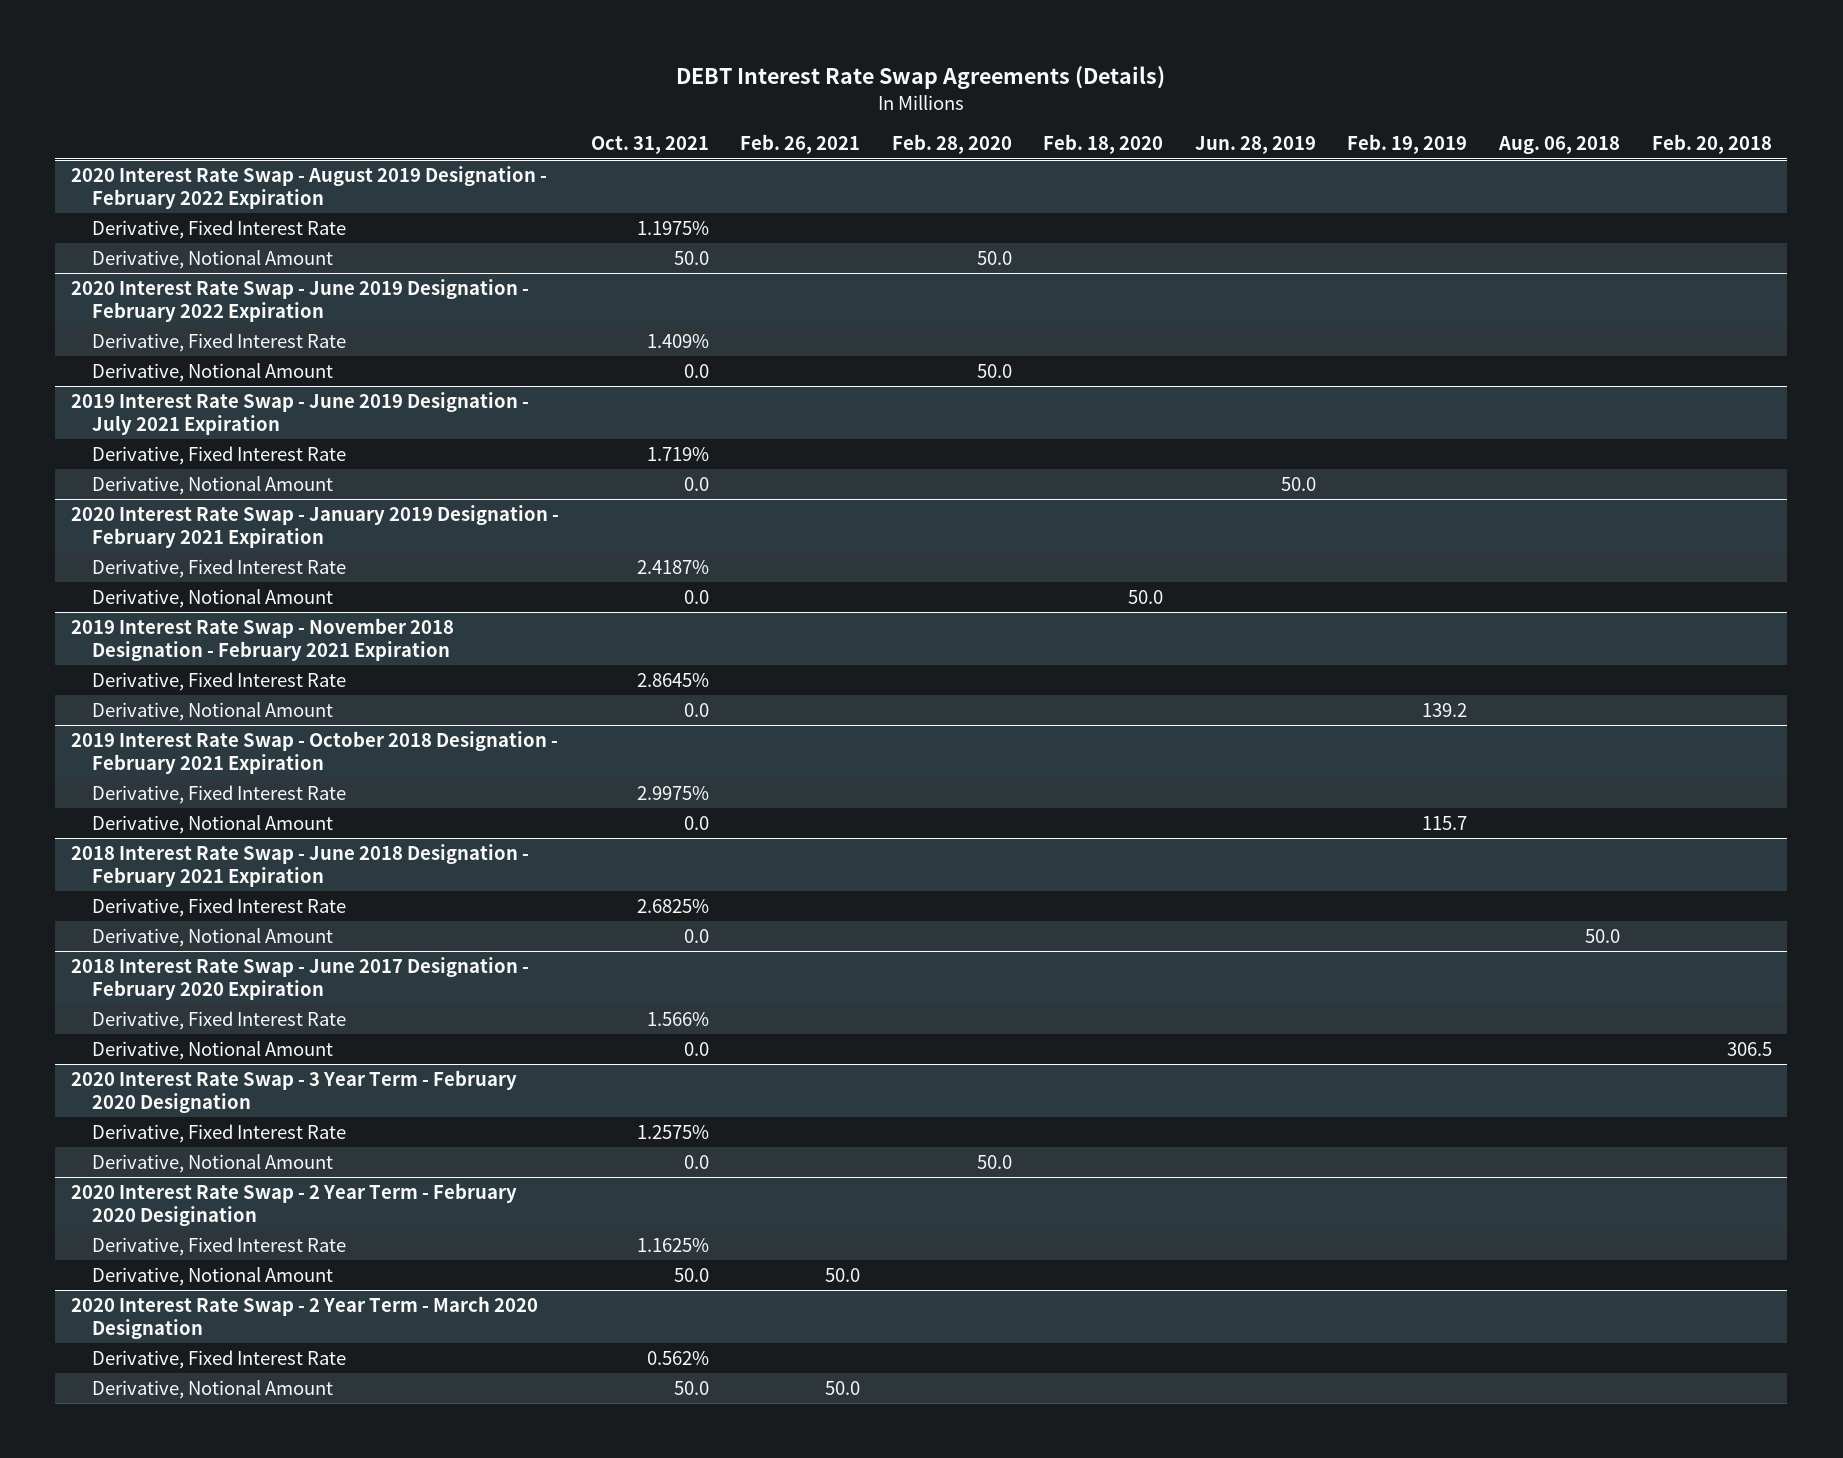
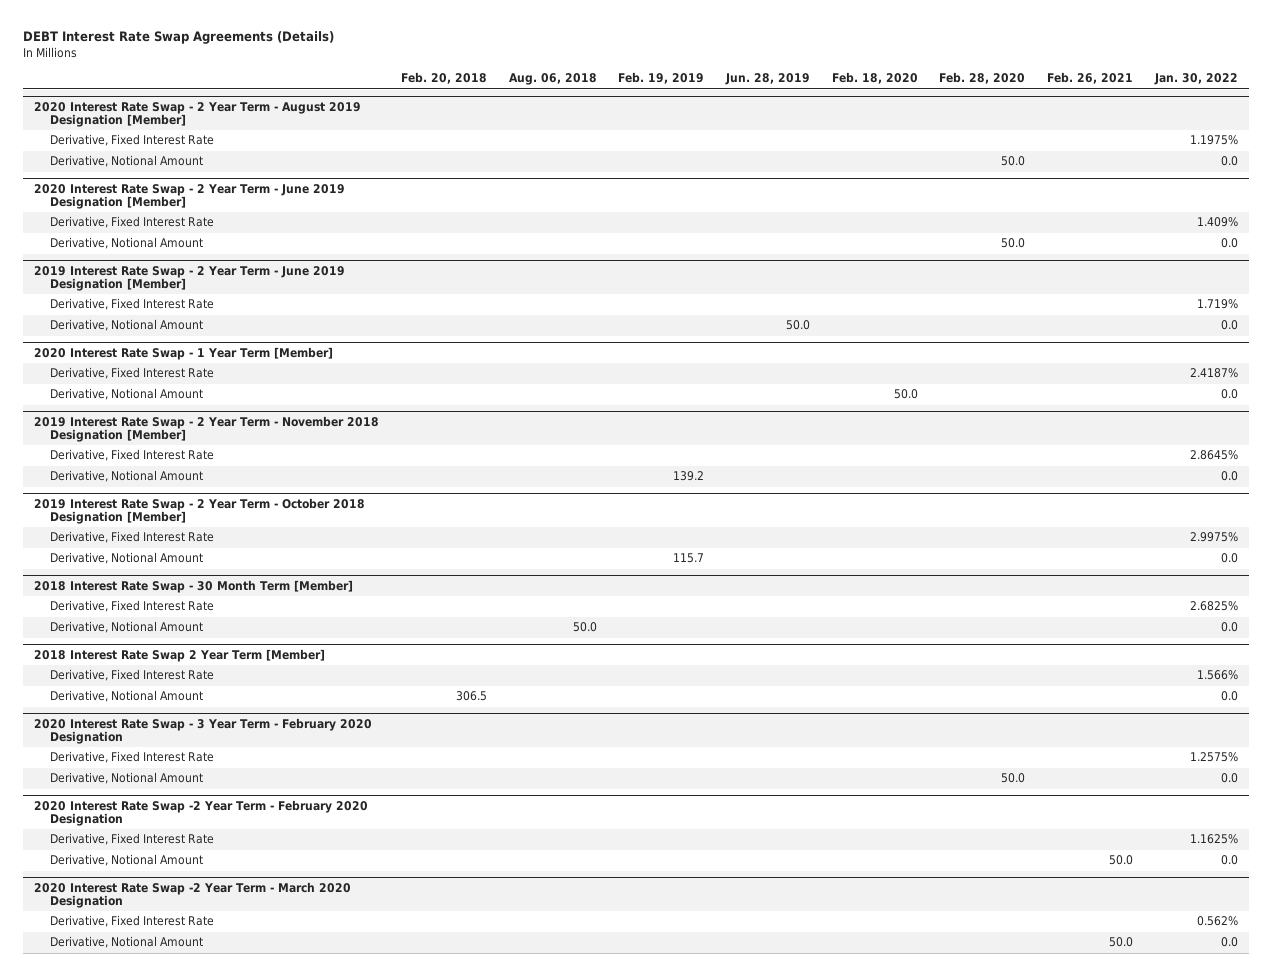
- | Oct. 31, 2021 | Feb. 26, 2021 | Feb. 28, 2020 | Feb. 18, 2020 | Jun. 28, 2019 | Feb. 19, 2019 | Aug. 06, 2018 | Feb. 20, 2018
+ | Feb. 20, 2018 | Aug. 06, 2018 | Feb. 19, 2019 | Jun. 28, 2019 | Feb. 18, 2020 | Feb. 28, 2020 | Feb. 26, 2021 | Jan. 30, 2022
- 2020 Interest Rate Swap - August 2019 Designation - February 2022 Expiration
+ 2020 Interest Rate Swap - 2 Year Term - August 2019 Designation [Member]
- 2020 Interest Rate Swap - June 2019 Designation - February 2022 Expiration
+ 2020 Interest Rate Swap - 2 Year Term - June 2019 Designation [Member]
- 2019 Interest Rate Swap - June 2019 Designation - July 2021 Expiration
+ 2019 Interest Rate Swap - 2 Year Term - June 2019 Designation [Member]
- 2020 Interest Rate Swap - January 2019 Designation - February 2021 Expiration
+ 2020 Interest Rate Swap - 1 Year Term [Member]
- 2019 Interest Rate Swap - November 2018 Designation - February 2021 Expiration
+ 2019 Interest Rate Swap - 2 Year Term - November 2018 Designation [Member]
- 2019 Interest Rate Swap - October 2018 Designation - February 2021 Expiration
+ 2019 Interest Rate Swap - 2 Year Term - October 2018 Designation [Member]
- 2018 Interest Rate Swap - June 2018 Designation - February 2021 Expiration
+ 2018 Interest Rate Swap - 30 Month Term [Member]
- 2018 Interest Rate Swap - June 2017 Designation - February 2020 Expiration
+ 2018 Interest Rate Swap 2 Year Term [Member]
- 2020 Interest Rate Swap - 2 Year Term - February 2020 Desigination
+ 2020 Interest Rate Swap -2 Year Term - February 2020 Designation
- 2020 Interest Rate Swap - 2 Year Term - March 2020 Designation
+ 2020 Interest Rate Swap -2 Year Term - March 2020 Designation

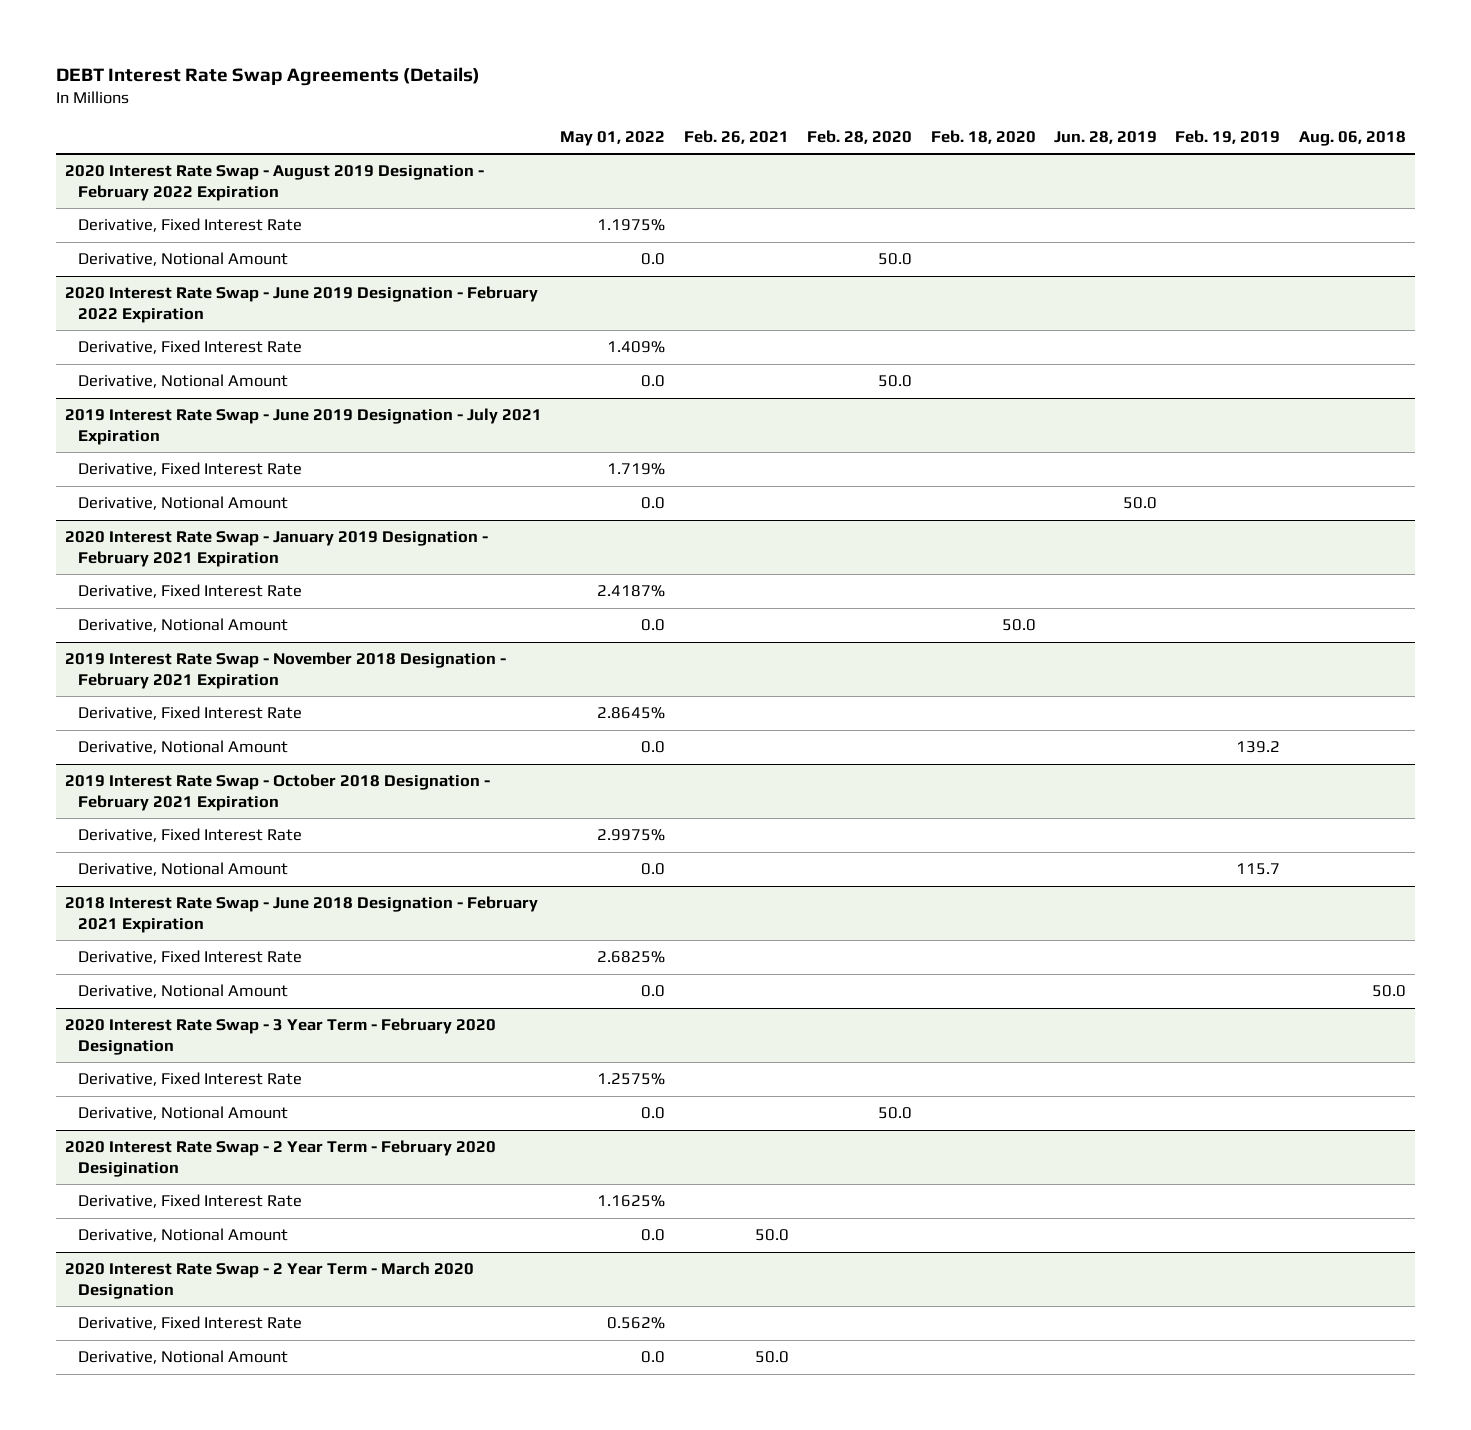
- | Feb. 20, 2018 | Aug. 06, 2018 | Feb. 19, 2019 | Jun. 28, 2019 | Feb. 18, 2020 | Feb. 28, 2020 | Feb. 26, 2021 | Jan. 30, 2022
+ | May 01, 2022 | Feb. 26, 2021 | Feb. 28, 2020 | Feb. 18, 2020 | Jun. 28, 2019 | Feb. 19, 2019 | Aug. 06, 2018
- 2020 Interest Rate Swap - 2 Year Term - August 2019 Designation [Member]
+ 2020 Interest Rate Swap - August 2019 Designation - February 2022 Expiration
- 2020 Interest Rate Swap - 2 Year Term - June 2019 Designation [Member]
+ 2020 Interest Rate Swap - June 2019 Designation - February 2022 Expiration
- 2019 Interest Rate Swap - 2 Year Term - June 2019 Designation [Member]
+ 2019 Interest Rate Swap - June 2019 Designation - July 2021 Expiration
- 2020 Interest Rate Swap - 1 Year Term [Member]
+ 2020 Interest Rate Swap - January 2019 Designation - February 2021 Expiration
- 2019 Interest Rate Swap - 2 Year Term - November 2018 Designation [Member]
+ 2019 Interest Rate Swap - November 2018 Designation - February 2021 Expiration
- 2019 Interest Rate Swap - 2 Year Term - October 2018 Designation [Member]
+ 2019 Interest Rate Swap - October 2018 Designation - February 2021 Expiration
- 2018 Interest Rate Swap - 30 Month Term [Member]
+ 2018 Interest Rate Swap - June 2018 Designation - February 2021 Expiration
- 2018 Interest Rate Swap 2 Year Term [Member]
- Derivative, Fixed Interest Rate | | | | | | | | 1.566%
- Derivative, Notional Amount | 306.5 | | | | | | | 0.0
- 2020 Interest Rate Swap -2 Year Term - February 2020 Designation
+ 2020 Interest Rate Swap - 2 Year Term - February 2020 Desigination
- 2020 Interest Rate Swap -2 Year Term - March 2020 Designation
+ 2020 Interest Rate Swap - 2 Year Term - March 2020 Designation

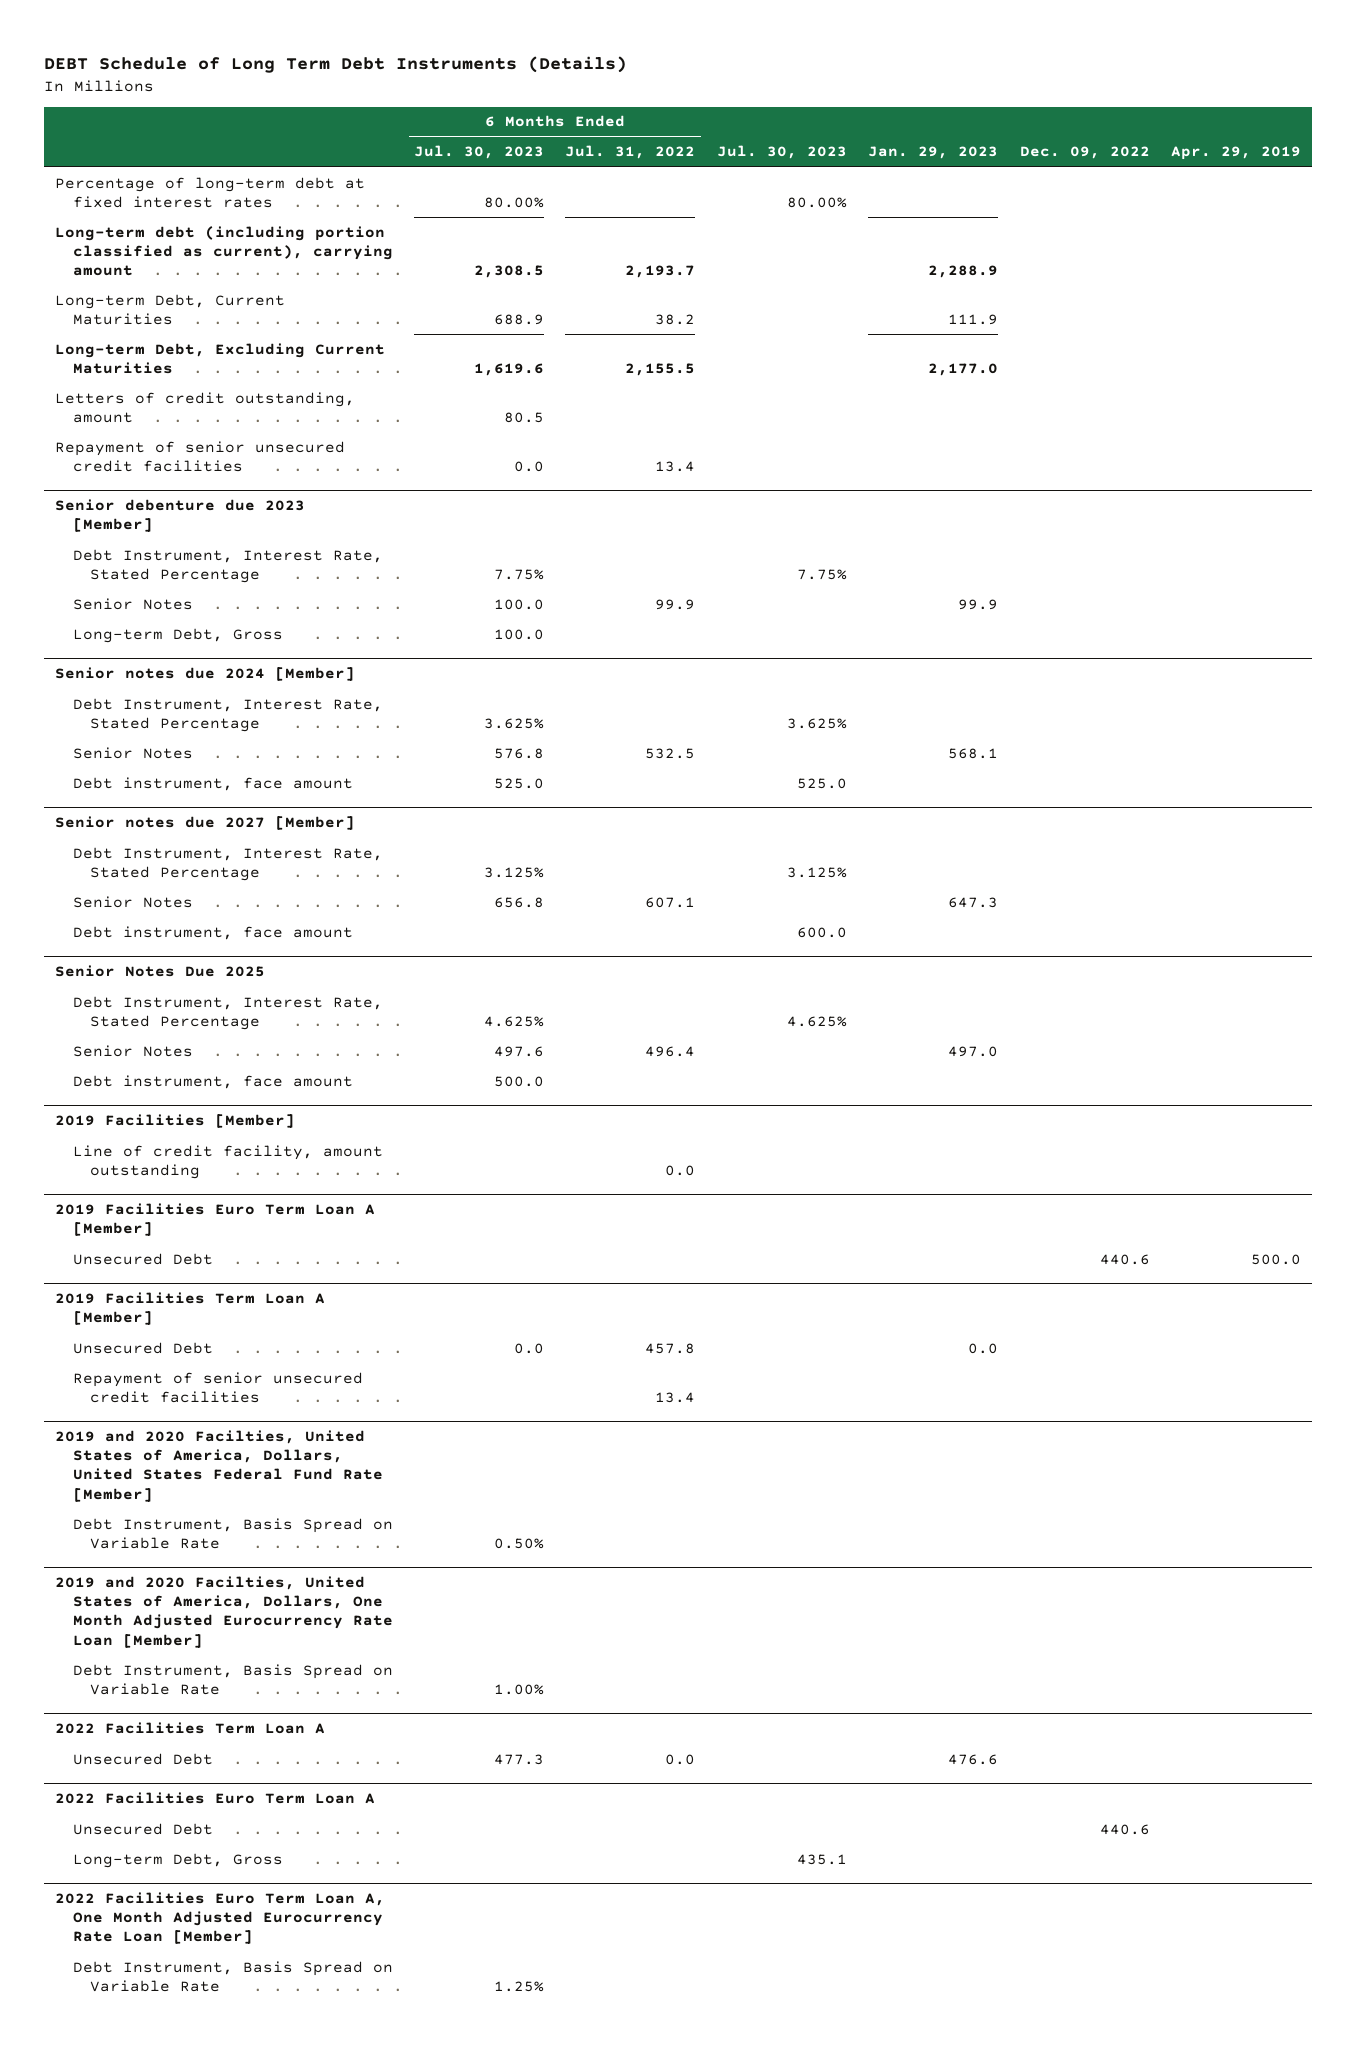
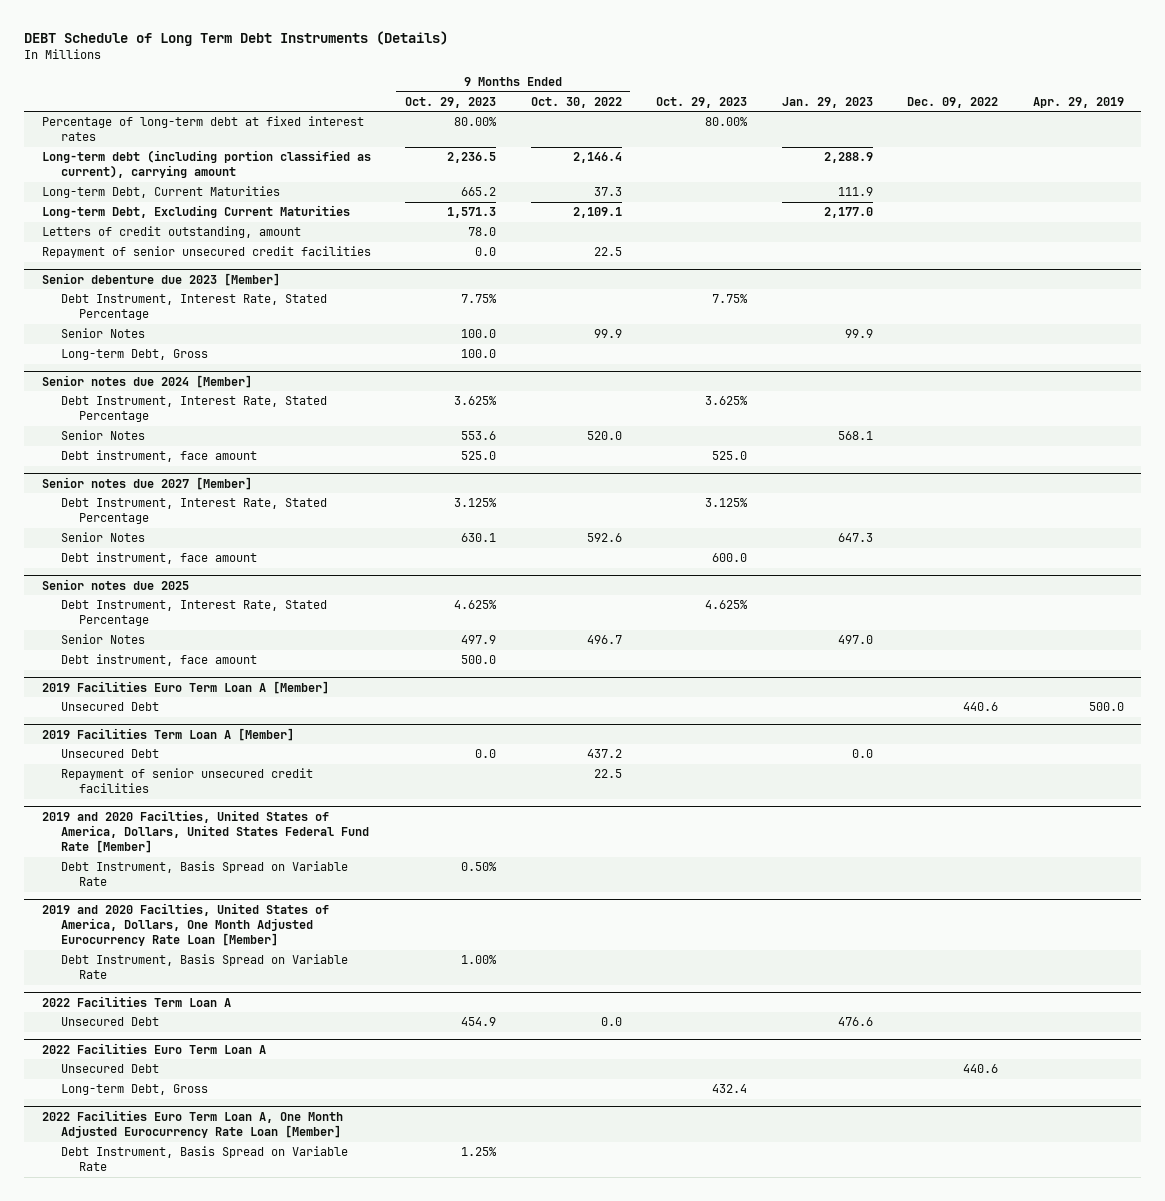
- | 6 Months Ended Jul. 30, 2023 | 6 Months Ended Jul. 31, 2022 | Jul. 30, 2023 | Jan. 29, 2023 | Dec. 09, 2022 | Apr. 29, 2019
+ | 9 Months Ended Oct. 29, 2023 | 9 Months Ended Oct. 30, 2022 | Oct. 29, 2023 | Jan. 29, 2023 | Dec. 09, 2022 | Apr. 29, 2019
- Senior Notes Due 2025
+ Senior notes due 2025
- 2019 Facilities [Member]
- Line of credit facility, amount outstanding | | 0.0 | | | |

